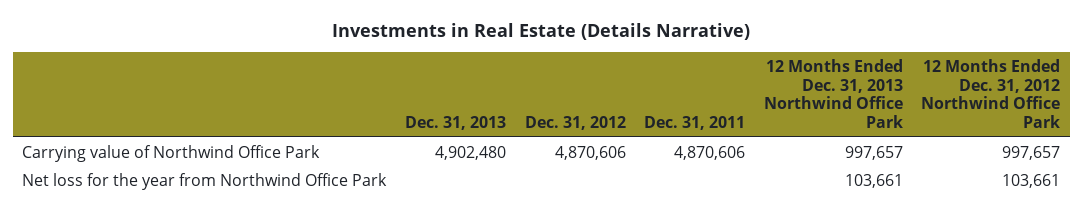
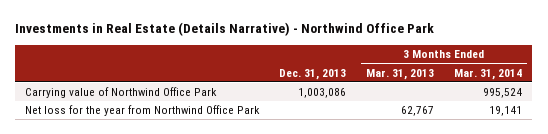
- Investments in Real Estate (Details Narrative)
+ Investments in Real Estate (Details Narrative) - Northwind Office Park
- | Dec. 31, 2013 | Dec. 31, 2012 | Dec. 31, 2011 | 12 Months Ended Dec. 31, 2013 Northwind Office Park | 12 Months Ended Dec. 31, 2012 Northwind Office Park
+ | Dec. 31, 2013 | 3 Months Ended Mar. 31, 2013 | 3 Months Ended Mar. 31, 2014
- Carrying value of Northwind Office Park | 4,902,480 | 4,870,606 | 4,870,606 | 997,657 | 997,657
+ Carrying value of Northwind Office Park | 1,003,086 | | 995,524

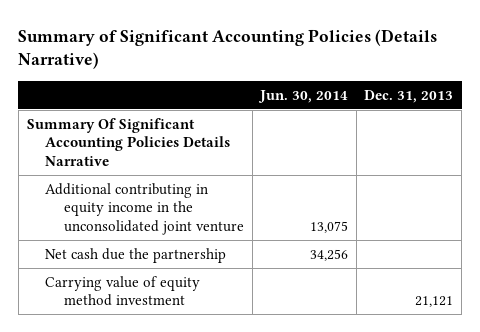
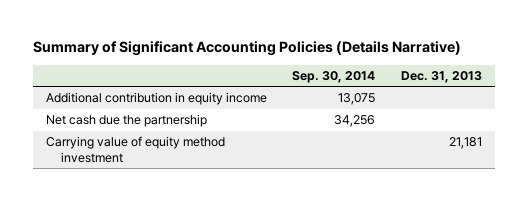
- | Jun. 30, 2014 | Dec. 31, 2013
+ | Sep. 30, 2014 | Dec. 31, 2013
- Summary Of Significant Accounting Policies Details Narrative
- Additional contributing in equity income in the unconsolidated joint venture | 13,075 |
+ Additional contribution in equity income | 13,075 |
- Carrying value of equity method investment | | 21,121
+ Carrying value of equity method investment | | 21,181

